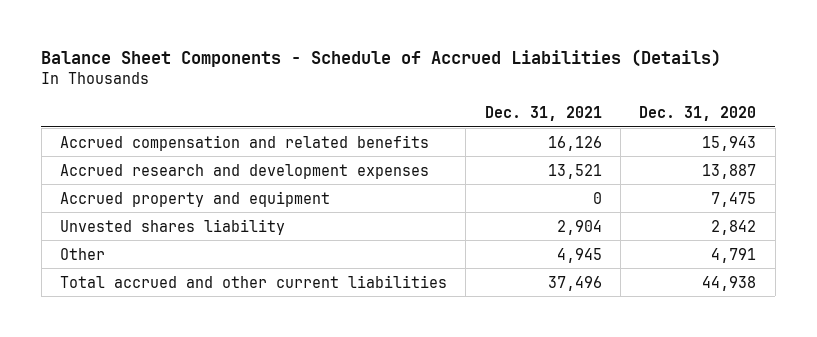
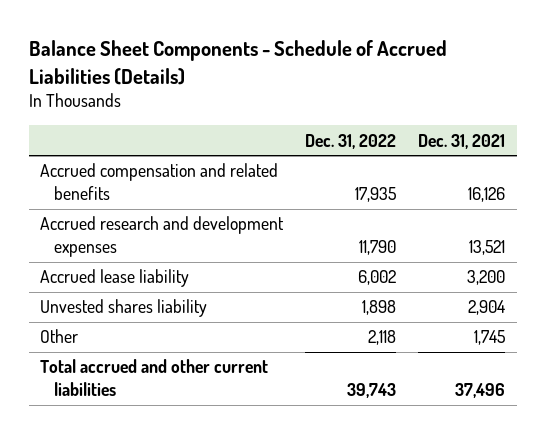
- | Dec. 31, 2021 | Dec. 31, 2020
+ | Dec. 31, 2022 | Dec. 31, 2021
- Accrued property and equipment | 0 | 7,475
+ Accrued lease liability | 6,002 | 3,200
- Other | 4,945 | 4,791
+ Other | 2,118 | 1,745

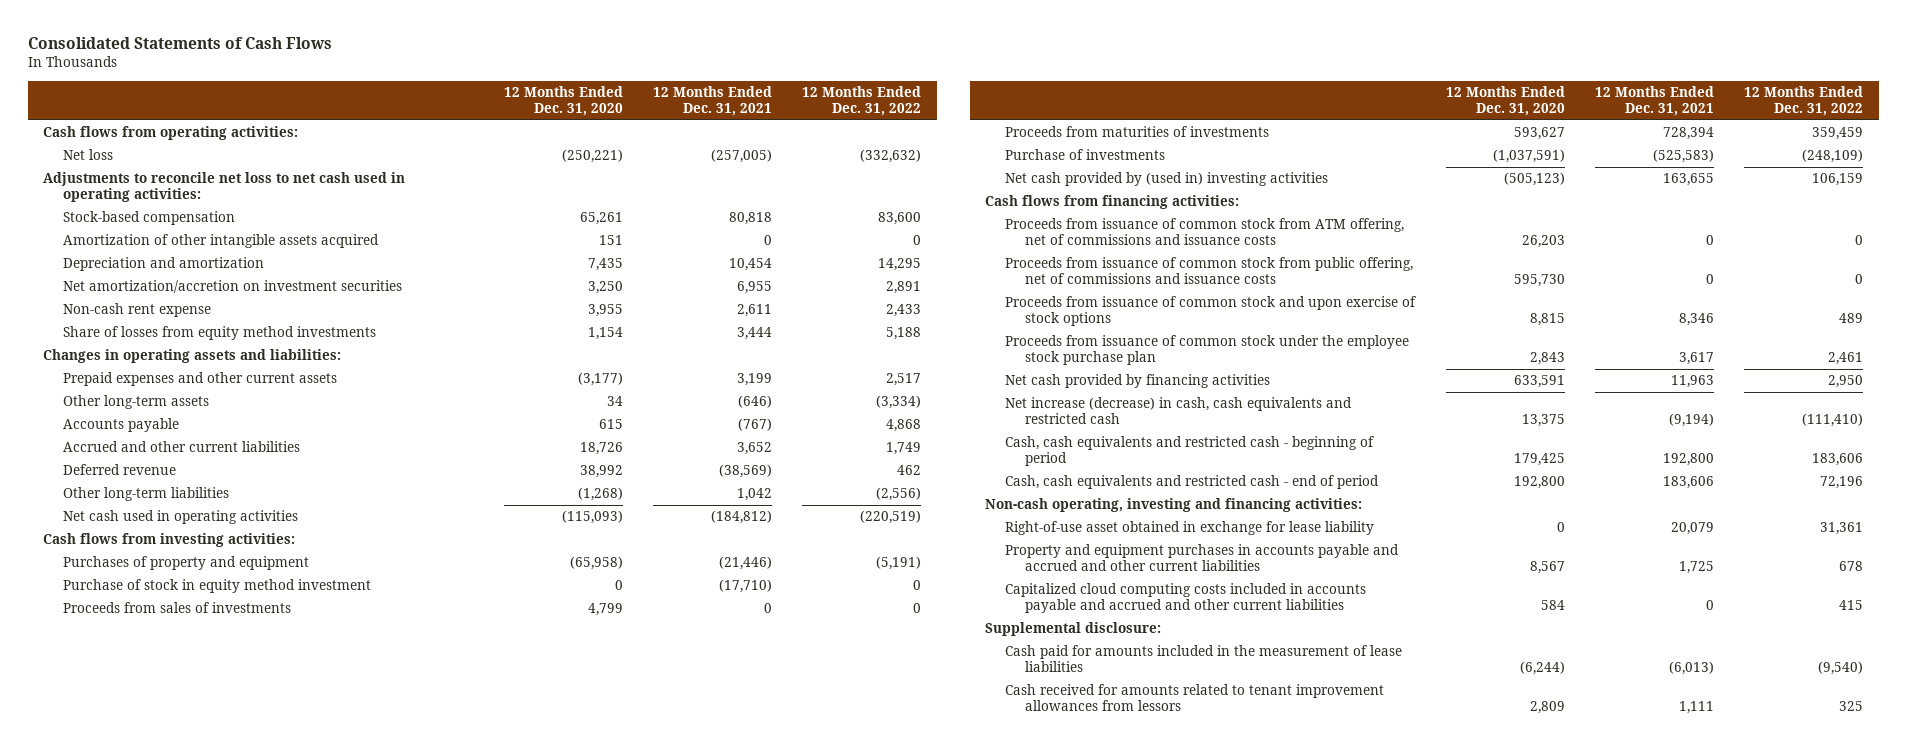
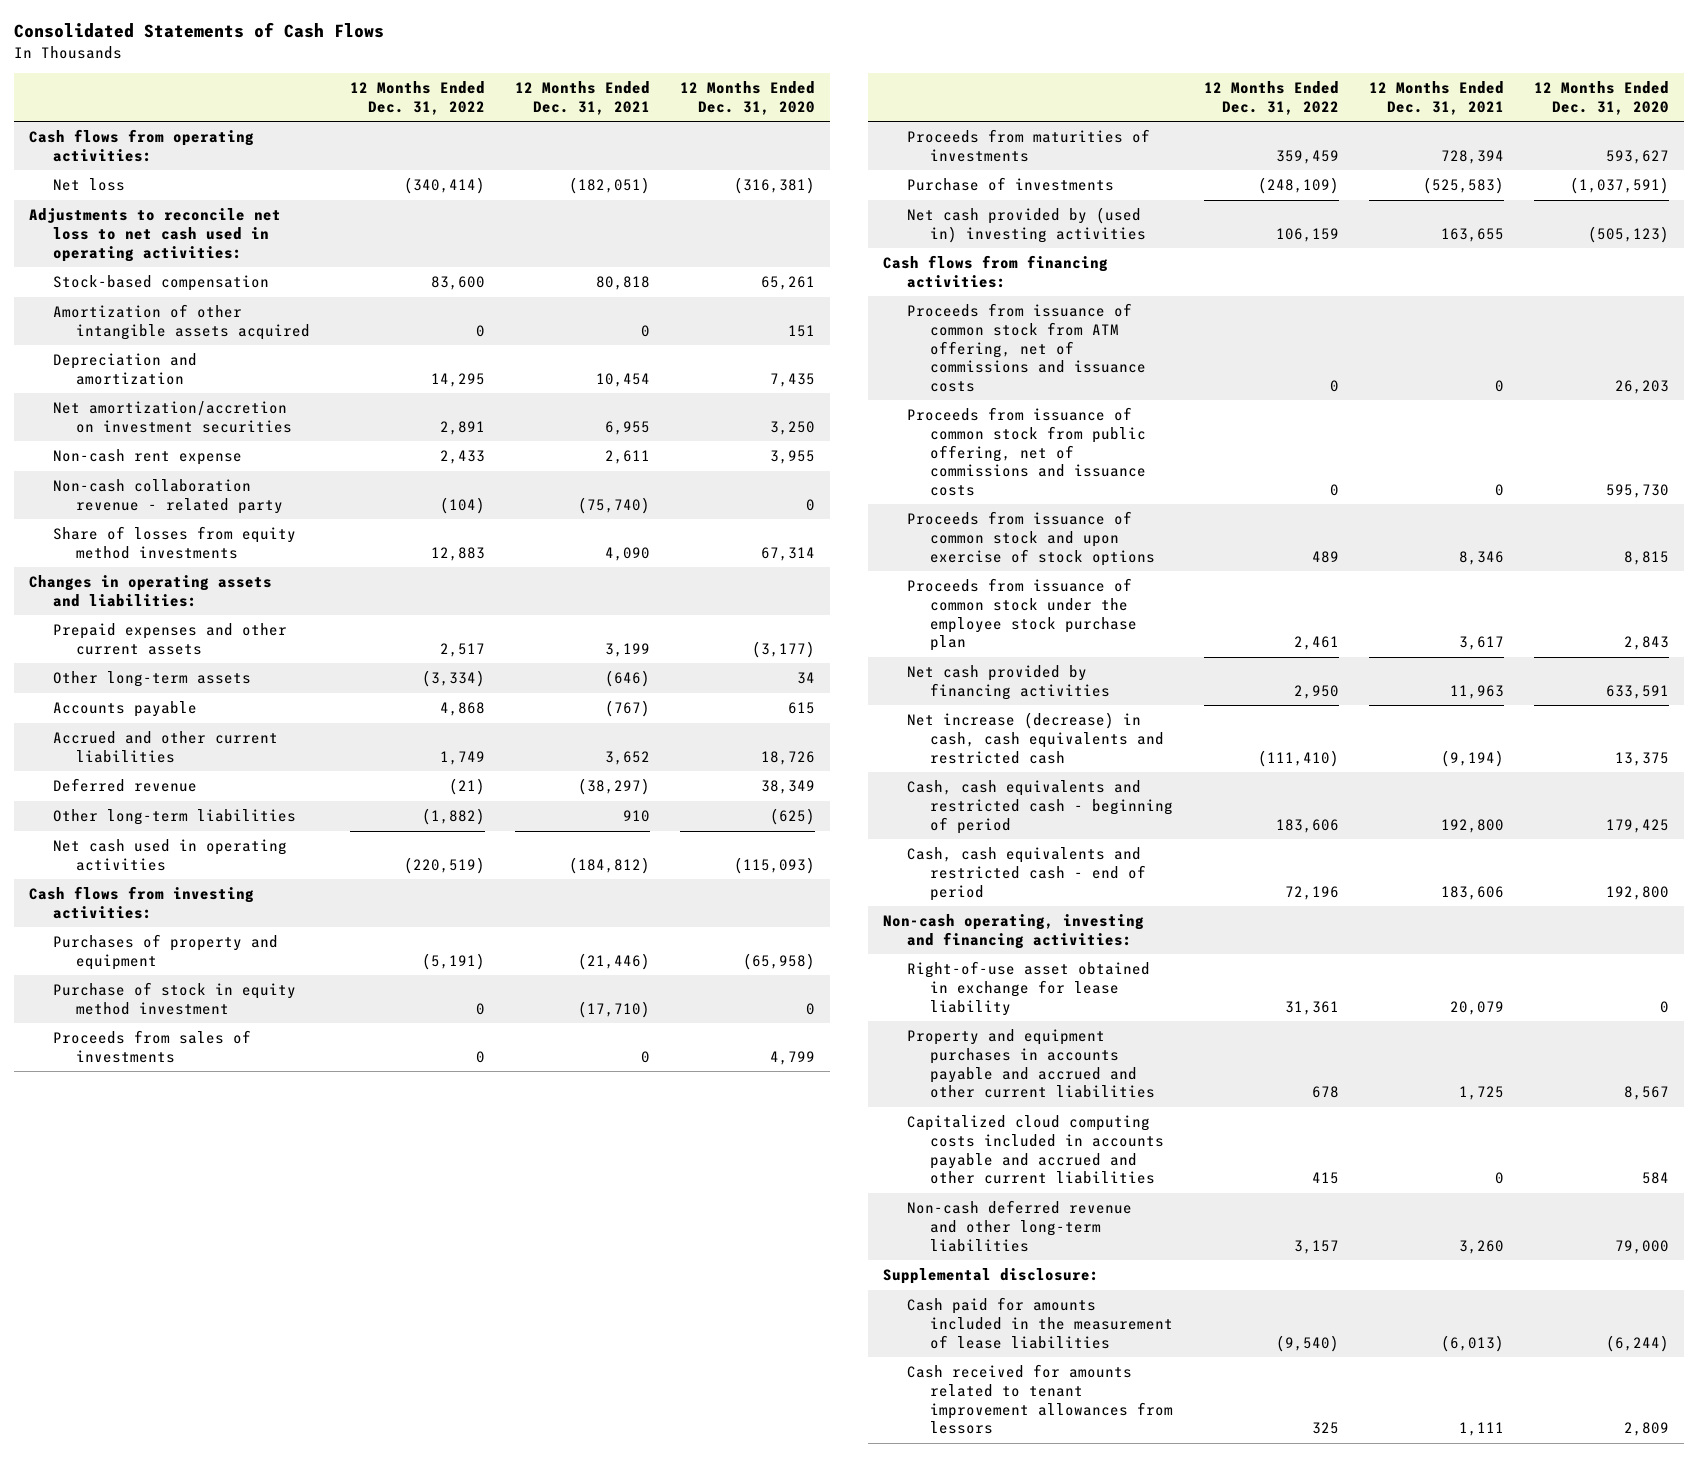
- | 12 Months Ended Dec. 31, 2020 | 12 Months Ended Dec. 31, 2021 | 12 Months Ended Dec. 31, 2022
+ | 12 Months Ended Dec. 31, 2022 | 12 Months Ended Dec. 31, 2021 | 12 Months Ended Dec. 31, 2020
- Net loss | (250,221) | (257,005) | (332,632)
+ Net loss | (340,414) | (182,051) | (316,381)
- Share of losses from equity method investments | 1,154 | 3,444 | 5,188
+ Non-cash collaboration revenue - related party | (104) | (75,740) | 0
+ Share of losses from equity method investments | 12,883 | 4,090 | 67,314
- Deferred revenue | 38,992 | (38,569) | 462
- Other long-term liabilities | (1,268) | 1,042 | (2,556)
+ Deferred revenue | (21) | (38,297) | 38,349
+ Other long-term liabilities | (1,882) | 910 | (625)
+ Non-cash deferred revenue and other long-term liabilities | 3,157 | 3,260 | 79,000

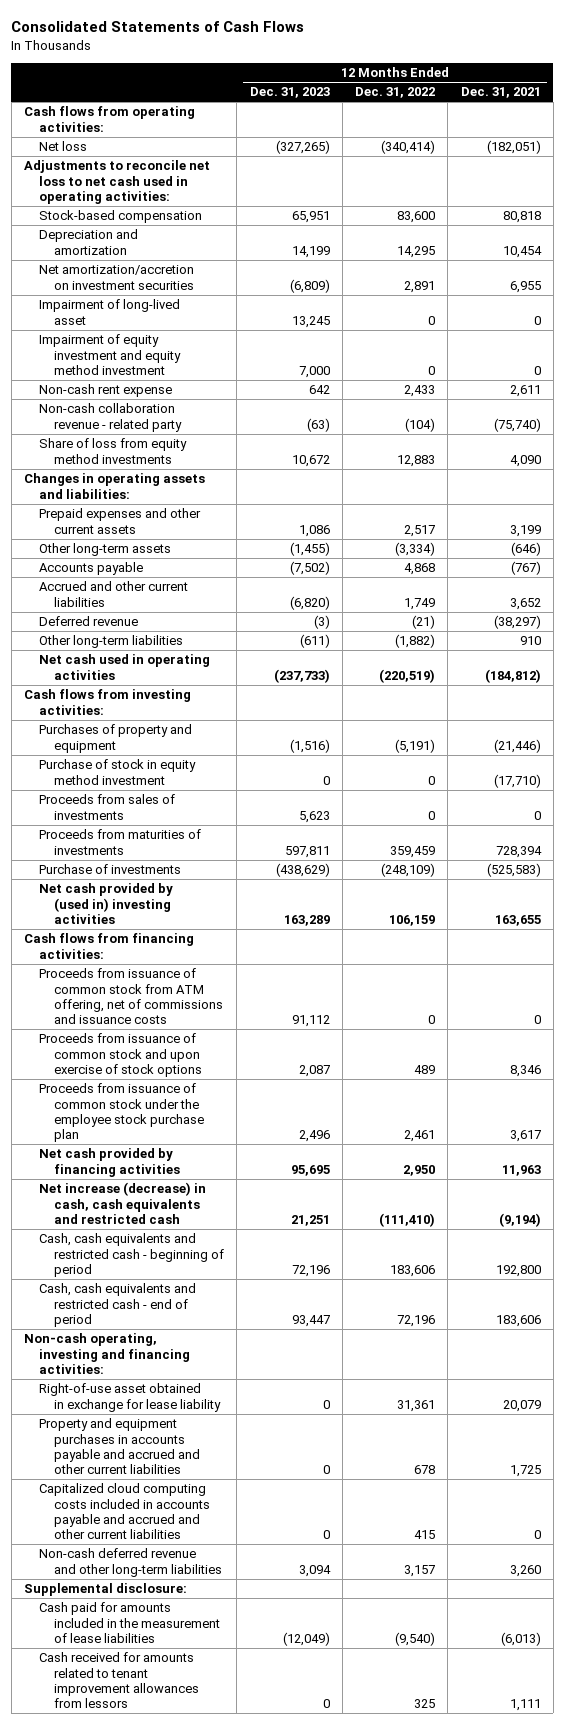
- | 12 Months Ended Dec. 31, 2022 | 12 Months Ended Dec. 31, 2021 | 12 Months Ended Dec. 31, 2020
+ | 12 Months Ended Dec. 31, 2023 | 12 Months Ended Dec. 31, 2022 | 12 Months Ended Dec. 31, 2021
- Amortization of other intangible assets acquired | 0 | 0 | 151
+ Impairment of long-lived asset | 13,245 | 0 | 0
+ Impairment of equity investment and equity method investment | 7,000 | 0 | 0
- Share of losses from equity method investments | 12,883 | 4,090 | 67,314
+ Share of loss from equity method investments | 10,672 | 12,883 | 4,090
- Proceeds from issuance of common stock from public offering, net of commissions and issuance costs | 0 | 0 | 595,730

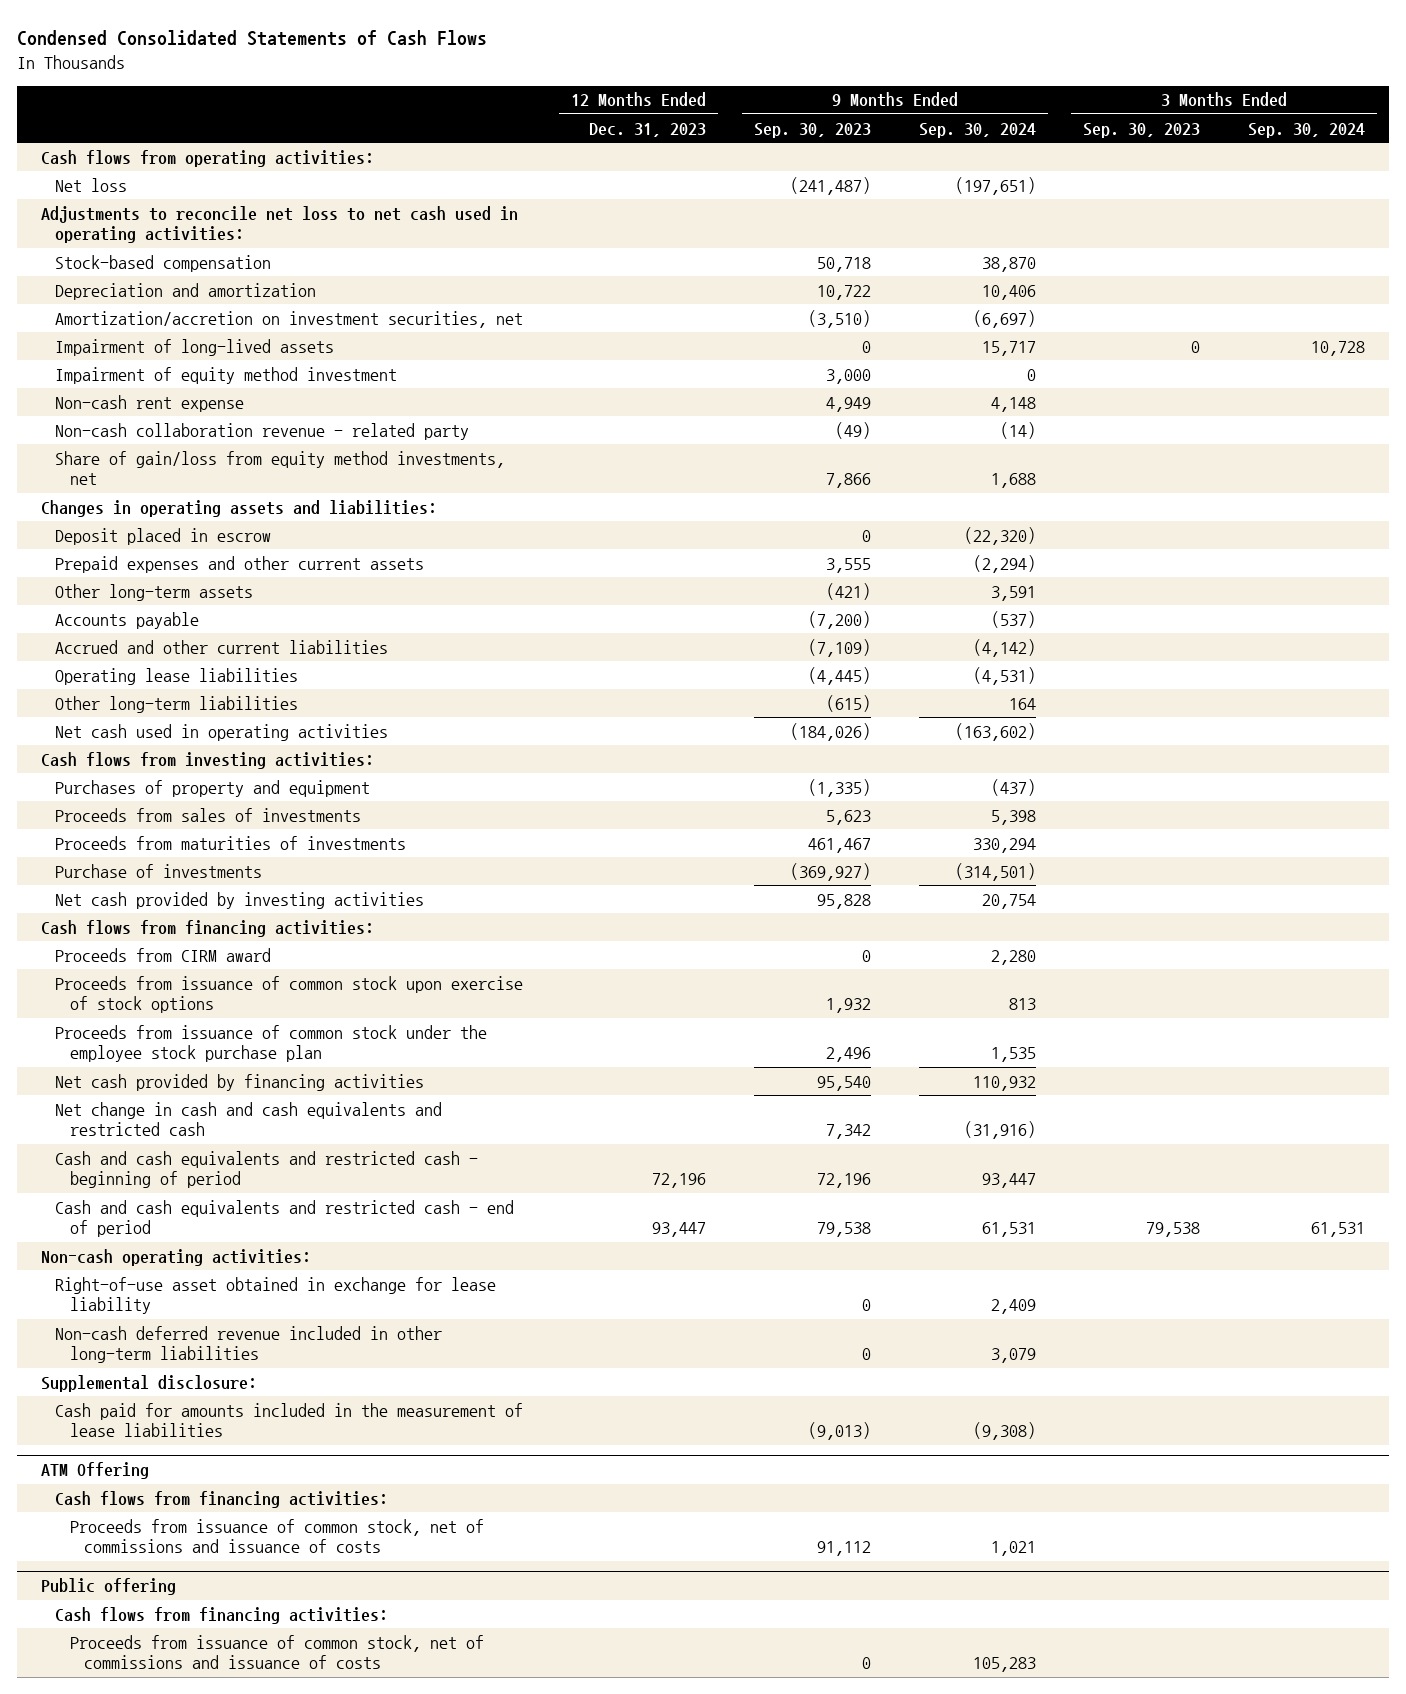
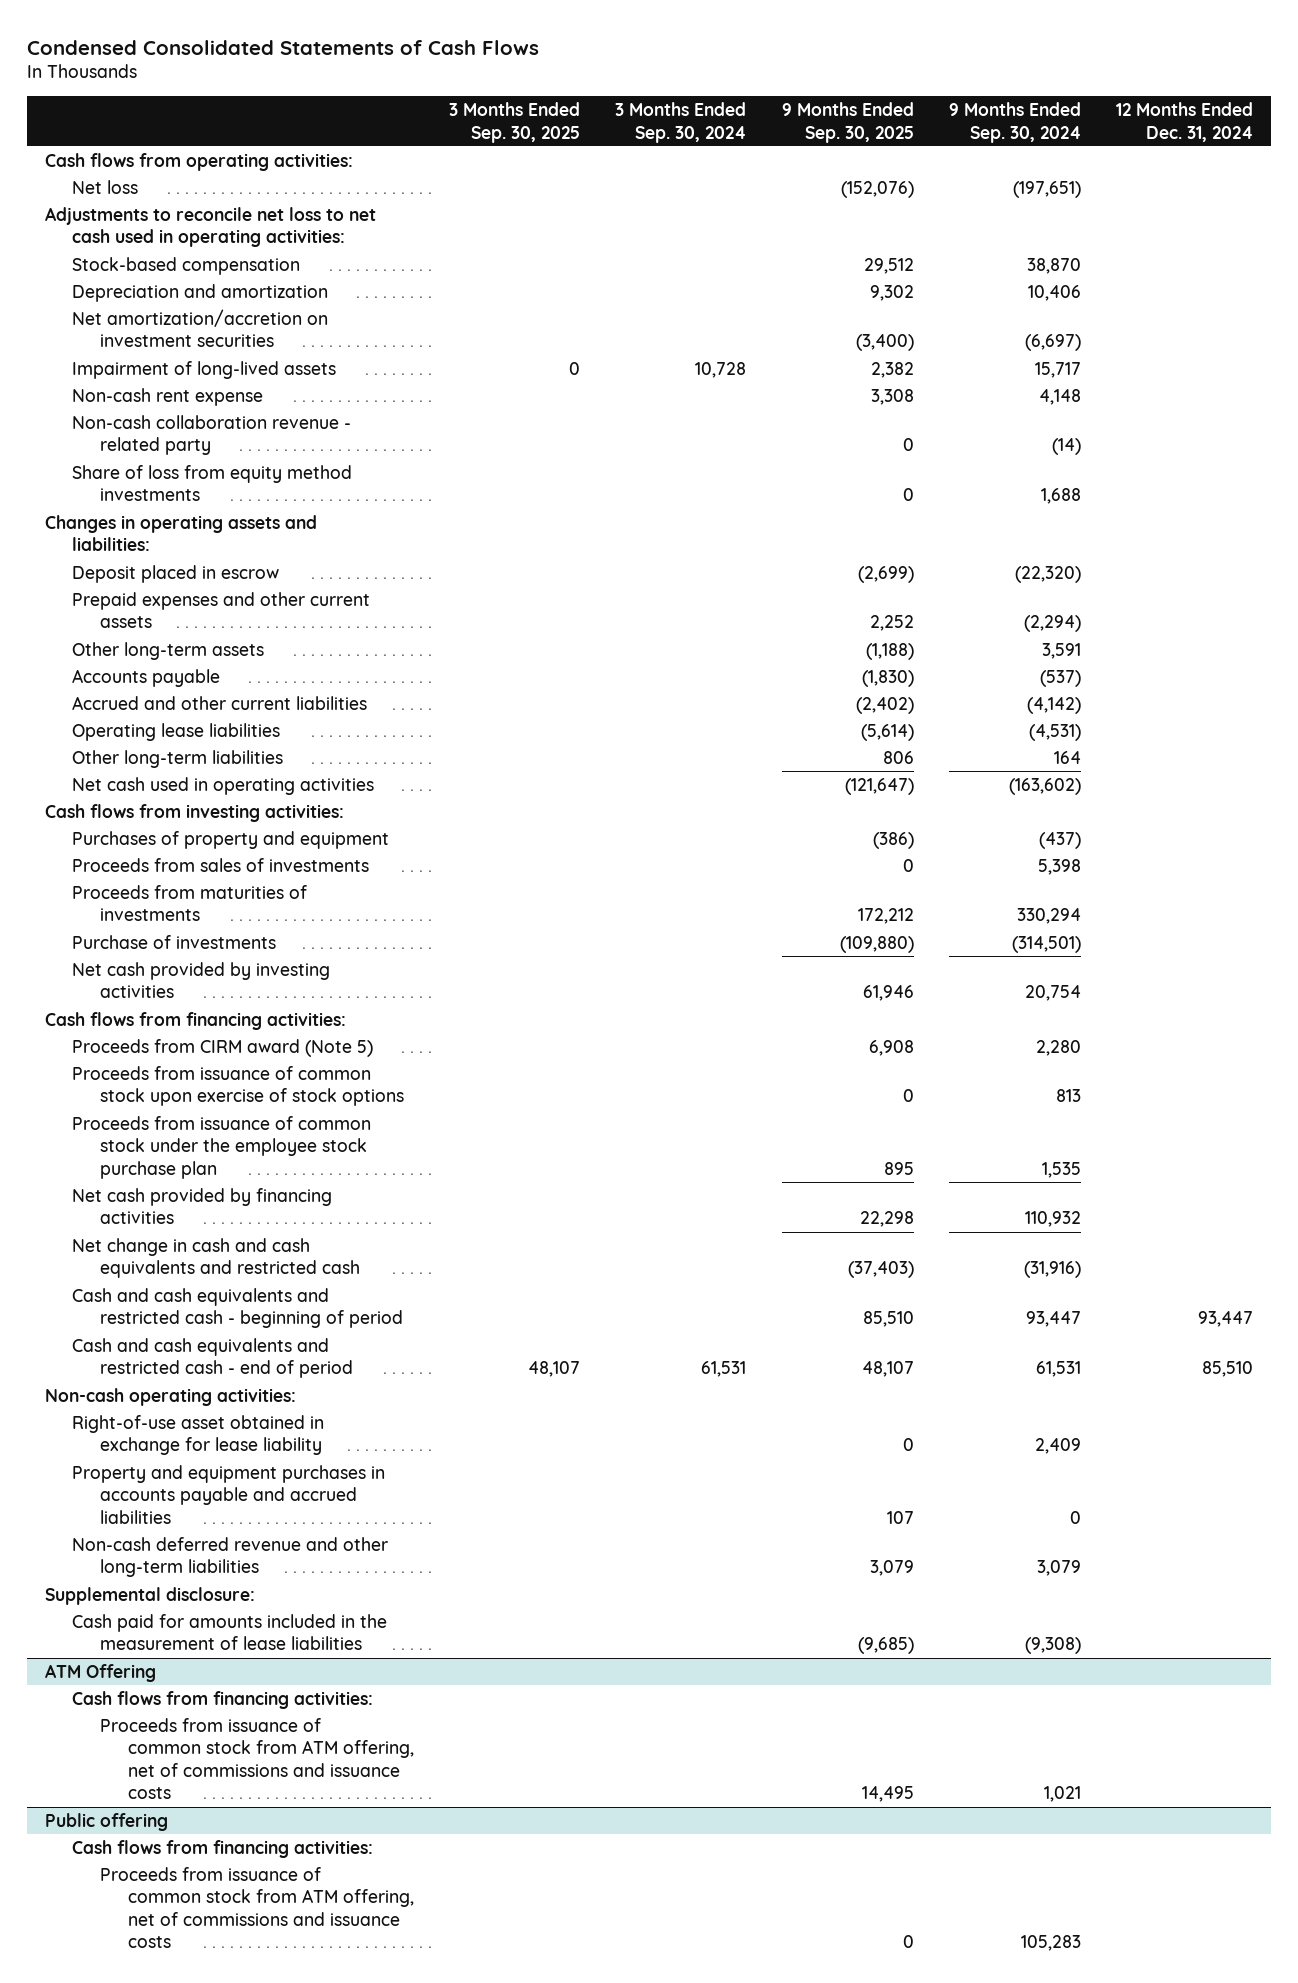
- | 12 Months Ended Dec. 31, 2023 | 9 Months Ended Sep. 30, 2023 | 9 Months Ended Sep. 30, 2024 | 3 Months Ended Sep. 30, 2023 | 3 Months Ended Sep. 30, 2024
+ | 3 Months Ended Sep. 30, 2025 | 3 Months Ended Sep. 30, 2024 | 9 Months Ended Sep. 30, 2025 | 9 Months Ended Sep. 30, 2024 | 12 Months Ended Dec. 31, 2024
- Amortization/accretion on investment securities, net | | (3,510) | (6,697) | |
+ Net amortization/accretion on investment securities | | | (3,400) | (6,697) |
- Impairment of equity method investment | | 3,000 | 0 | |
- Share of gain/loss from equity method investments, net | | 7,866 | 1,688 | |
+ Share of loss from equity method investments | | | 0 | 1,688 |
- Proceeds from CIRM award | | 0 | 2,280 | |
+ Proceeds from CIRM award (Note 5) | | | 6,908 | 2,280 |
- Non-cash deferred revenue included in other long-term liabilities | | 0 | 3,079 | |
+ Property and equipment purchases in accounts payable and accrued liabilities | | | 107 | 0 |
+ Non-cash deferred revenue and other long-term liabilities | | | 3,079 | 3,079 |
@ ATM Offering
- Proceeds from issuance of common stock, net of commissions and issuance of costs | | 91,112 | 1,021 | |
+ Proceeds from issuance of common stock from ATM offering, net of commissions and issuance costs | | | 14,495 | 1,021 |
@ Public offering
- Proceeds from issuance of common stock, net of commissions and issuance of costs | | 0 | 105,283 | |
+ Proceeds from issuance of common stock from ATM offering, net of commissions and issuance costs | | | 0 | 105,283 |

